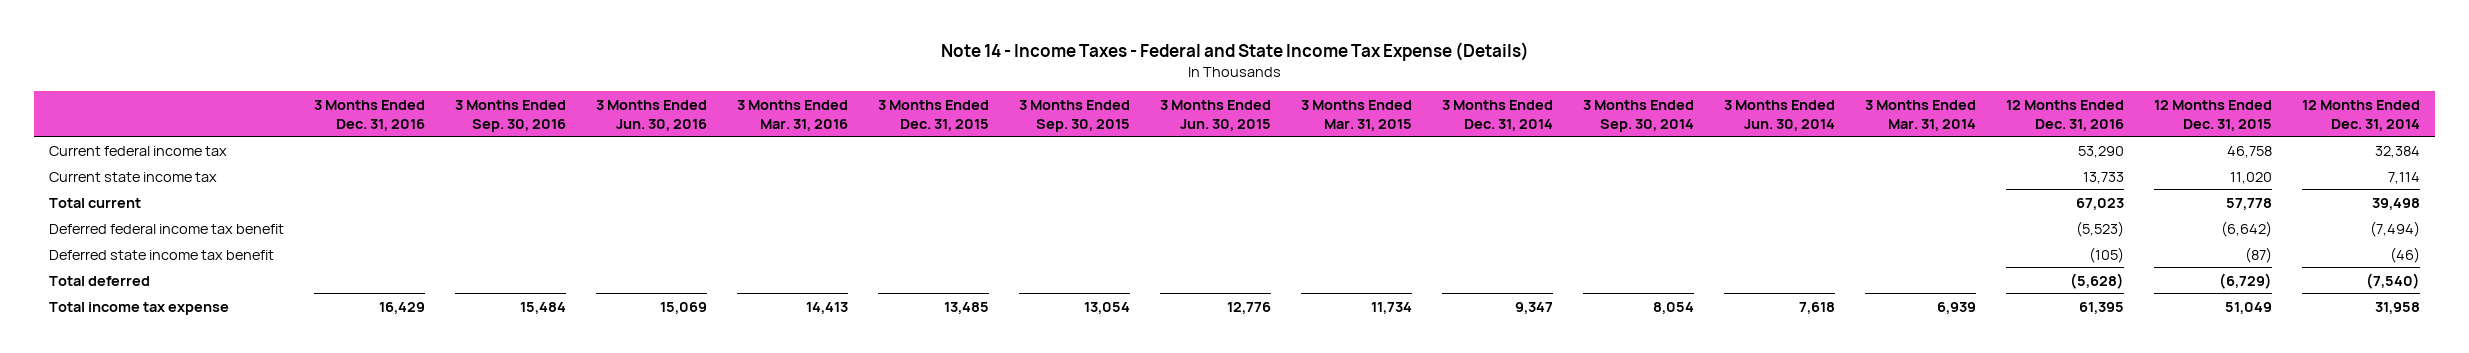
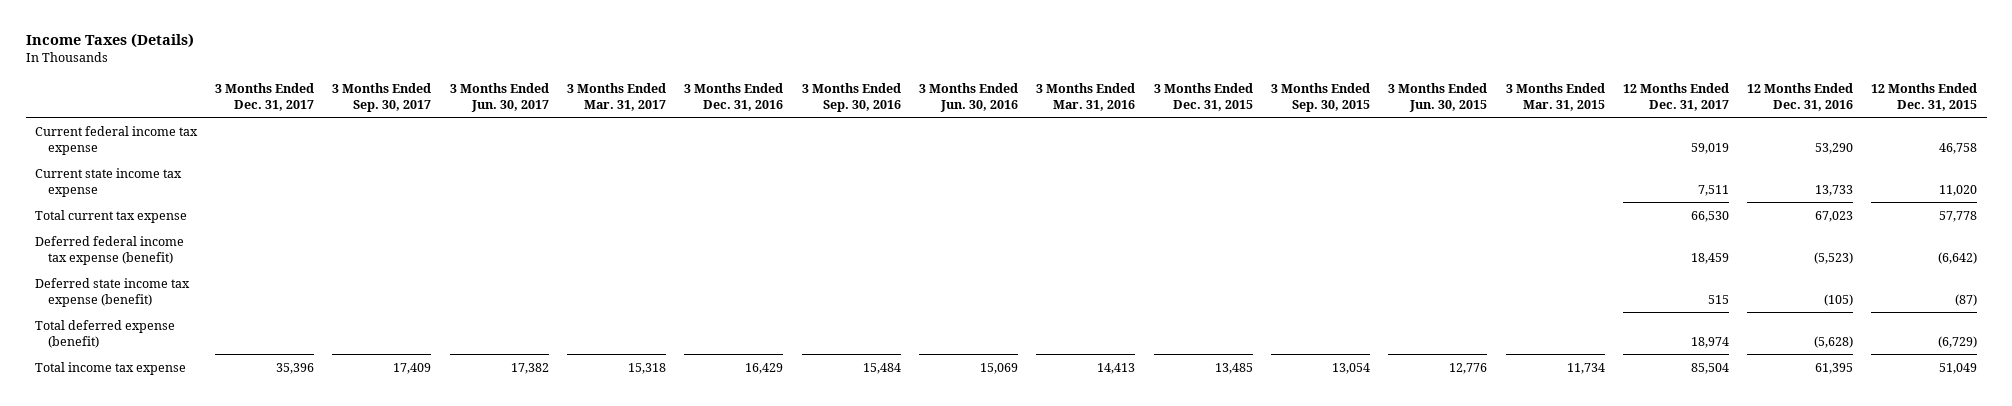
- Note 14 - Income Taxes - Federal and State Income Tax Expense (Details)
+ Income Taxes (Details)
- | 3 Months Ended Dec. 31, 2016 | 3 Months Ended Sep. 30, 2016 | 3 Months Ended Jun. 30, 2016 | 3 Months Ended Mar. 31, 2016 | 3 Months Ended Dec. 31, 2015 | 3 Months Ended Sep. 30, 2015 | 3 Months Ended Jun. 30, 2015 | 3 Months Ended Mar. 31, 2015 | 3 Months Ended Dec. 31, 2014 | 3 Months Ended Sep. 30, 2014 | 3 Months Ended Jun. 30, 2014 | 3 Months Ended Mar. 31, 2014 | 12 Months Ended Dec. 31, 2016 | 12 Months Ended Dec. 31, 2015 | 12 Months Ended Dec. 31, 2014
+ | 3 Months Ended Dec. 31, 2017 | 3 Months Ended Sep. 30, 2017 | 3 Months Ended Jun. 30, 2017 | 3 Months Ended Mar. 31, 2017 | 3 Months Ended Dec. 31, 2016 | 3 Months Ended Sep. 30, 2016 | 3 Months Ended Jun. 30, 2016 | 3 Months Ended Mar. 31, 2016 | 3 Months Ended Dec. 31, 2015 | 3 Months Ended Sep. 30, 2015 | 3 Months Ended Jun. 30, 2015 | 3 Months Ended Mar. 31, 2015 | 12 Months Ended Dec. 31, 2017 | 12 Months Ended Dec. 31, 2016 | 12 Months Ended Dec. 31, 2015
- Current federal income tax | | | | | | | | | | | | | 53,290 | 46,758 | 32,384
- Current state income tax | | | | | | | | | | | | | 13,733 | 11,020 | 7,114
- Total current | | | | | | | | | | | | | 67,023 | 57,778 | 39,498
- Deferred federal income tax benefit | | | | | | | | | | | | | (5,523) | (6,642) | (7,494)
- Deferred state income tax benefit | | | | | | | | | | | | | (105) | (87) | (46)
- Total deferred | | | | | | | | | | | | | (5,628) | (6,729) | (7,540)
+ Current federal income tax expense | | | | | | | | | | | | | 59,019 | 53,290 | 46,758
+ Current state income tax expense | | | | | | | | | | | | | 7,511 | 13,733 | 11,020
+ Total current tax expense | | | | | | | | | | | | | 66,530 | 67,023 | 57,778
+ Deferred federal income tax expense (benefit) | | | | | | | | | | | | | 18,459 | (5,523) | (6,642)
+ Deferred state income tax expense (benefit) | | | | | | | | | | | | | 515 | (105) | (87)
+ Total deferred expense (benefit) | | | | | | | | | | | | | 18,974 | (5,628) | (6,729)

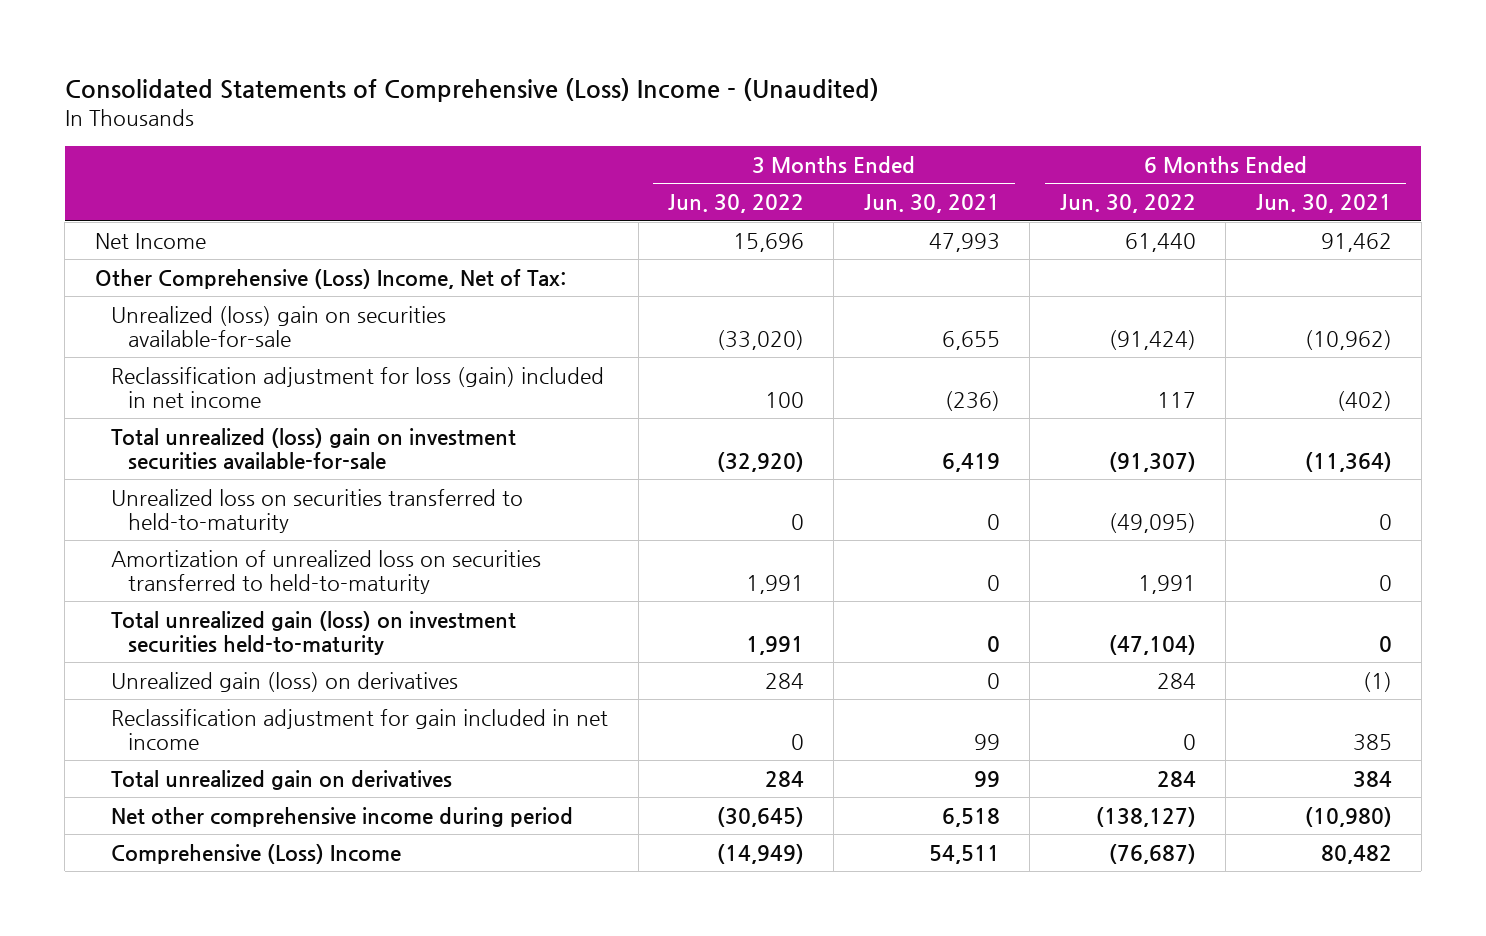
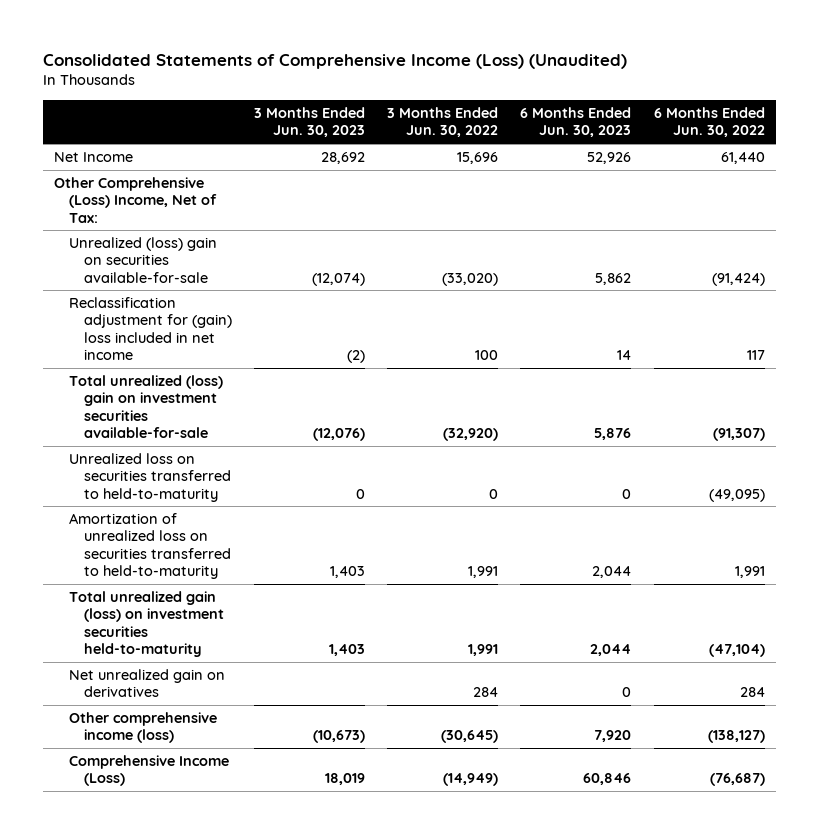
- Consolidated Statements of Comprehensive (Loss) Income - (Unaudited)
+ Consolidated Statements of Comprehensive Income (Loss) (Unaudited)
- | 3 Months Ended Jun. 30, 2022 | 3 Months Ended Jun. 30, 2021 | 6 Months Ended Jun. 30, 2022 | 6 Months Ended Jun. 30, 2021
+ | 3 Months Ended Jun. 30, 2023 | 3 Months Ended Jun. 30, 2022 | 6 Months Ended Jun. 30, 2023 | 6 Months Ended Jun. 30, 2022
- Reclassification adjustment for loss (gain) included in net income | 100 | (236) | 117 | (402)
+ Reclassification adjustment for (gain) loss included in net income | (2) | 100 | 14 | 117
- Unrealized gain (loss) on derivatives | 284 | 0 | 284 | (1)
- Reclassification adjustment for gain included in net income | 0 | 99 | 0 | 385
- Total unrealized gain on derivatives | 284 | 99 | 284 | 384
- Net other comprehensive income during period | (30,645) | 6,518 | (138,127) | (10,980)
- Comprehensive (Loss) Income | (14,949) | 54,511 | (76,687) | 80,482
+ Net unrealized gain on derivatives | | 284 | 0 | 284
+ Other comprehensive income (loss) | (10,673) | (30,645) | 7,920 | (138,127)
+ Comprehensive Income (Loss) | 18,019 | (14,949) | 60,846 | (76,687)

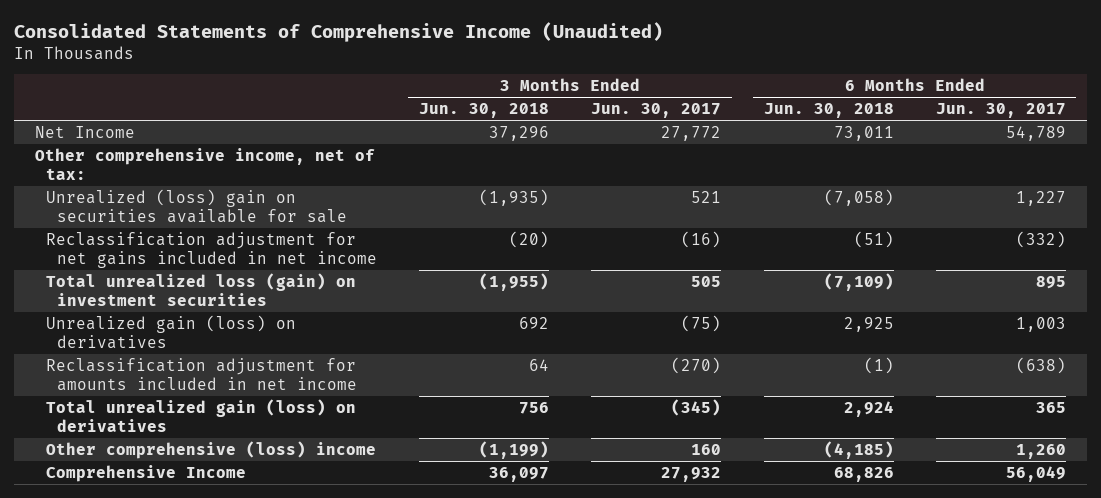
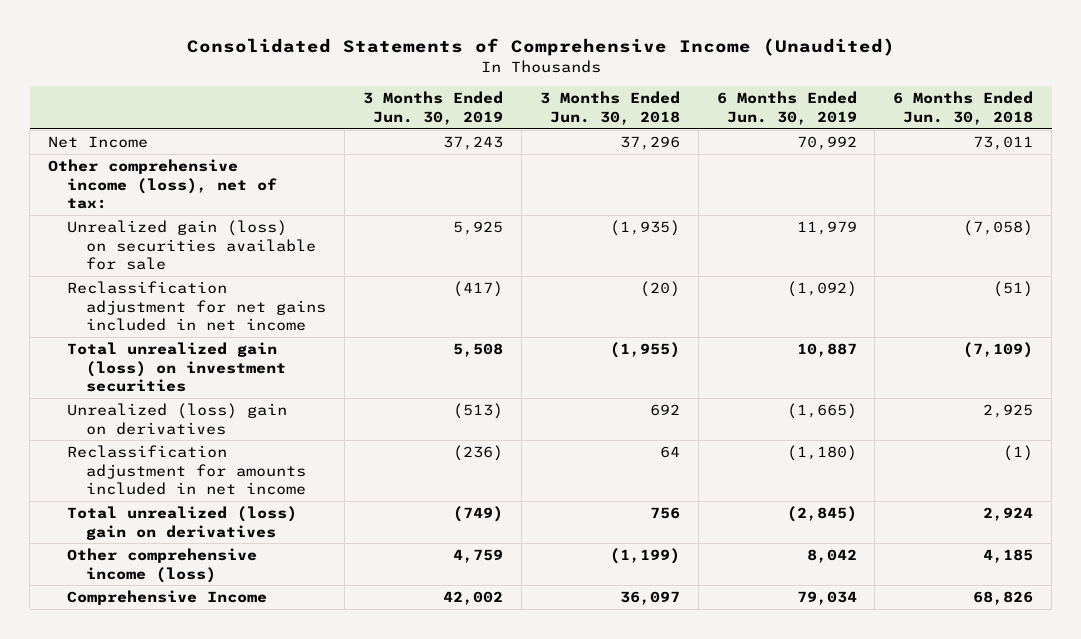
- | 3 Months Ended Jun. 30, 2018 | 3 Months Ended Jun. 30, 2017 | 6 Months Ended Jun. 30, 2018 | 6 Months Ended Jun. 30, 2017
+ | 3 Months Ended Jun. 30, 2019 | 3 Months Ended Jun. 30, 2018 | 6 Months Ended Jun. 30, 2019 | 6 Months Ended Jun. 30, 2018
- Other comprehensive income, net of tax:
- Unrealized (loss) gain on securities available for sale | (1,935) | 521 | (7,058) | 1,227
+ Other comprehensive income (loss), net of tax:
+ Unrealized gain (loss) on securities available for sale | 5,925 | (1,935) | 11,979 | (7,058)
- Total unrealized loss (gain) on investment securities | (1,955) | 505 | (7,109) | 895
- Unrealized gain (loss) on derivatives | 692 | (75) | 2,925 | 1,003
+ Total unrealized gain (loss) on investment securities | 5,508 | (1,955) | 10,887 | (7,109)
+ Unrealized (loss) gain on derivatives | (513) | 692 | (1,665) | 2,925
- Total unrealized gain (loss) on derivatives | 756 | (345) | 2,924 | 365
- Other comprehensive (loss) income | (1,199) | 160 | (4,185) | 1,260
+ Total unrealized (loss) gain on derivatives | (749) | 756 | (2,845) | 2,924
+ Other comprehensive income (loss) | 4,759 | (1,199) | 8,042 | 4,185

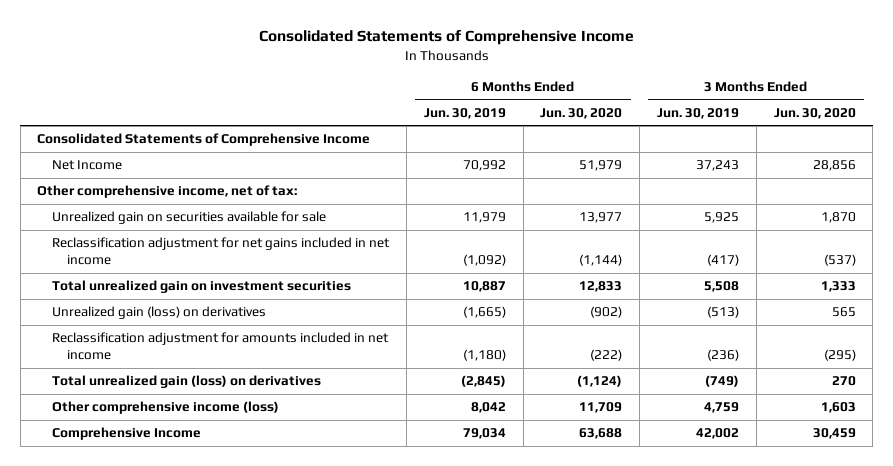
- Consolidated Statements of Comprehensive Income (Unaudited)
+ Consolidated Statements of Comprehensive Income
- | 3 Months Ended Jun. 30, 2019 | 3 Months Ended Jun. 30, 2018 | 6 Months Ended Jun. 30, 2019 | 6 Months Ended Jun. 30, 2018
+ | 6 Months Ended Jun. 30, 2019 | 6 Months Ended Jun. 30, 2020 | 3 Months Ended Jun. 30, 2019 | 3 Months Ended Jun. 30, 2020
+ Consolidated Statements of Comprehensive Income
- Other comprehensive income (loss), net of tax:
- Unrealized gain (loss) on securities available for sale | 5,925 | (1,935) | 11,979 | (7,058)
+ Other comprehensive income, net of tax:
+ Unrealized gain on securities available for sale | 11,979 | 13,977 | 5,925 | 1,870
- Total unrealized gain (loss) on investment securities | 5,508 | (1,955) | 10,887 | (7,109)
- Unrealized (loss) gain on derivatives | (513) | 692 | (1,665) | 2,925
+ Total unrealized gain on investment securities | 10,887 | 12,833 | 5,508 | 1,333
+ Unrealized gain (loss) on derivatives | (1,665) | (902) | (513) | 565
- Total unrealized (loss) gain on derivatives | (749) | 756 | (2,845) | 2,924
+ Total unrealized gain (loss) on derivatives | (2,845) | (1,124) | (749) | 270

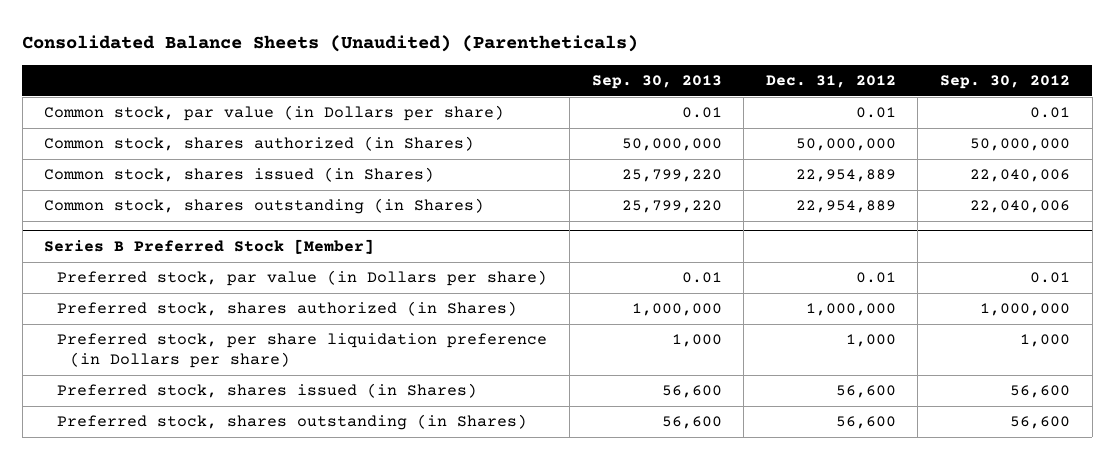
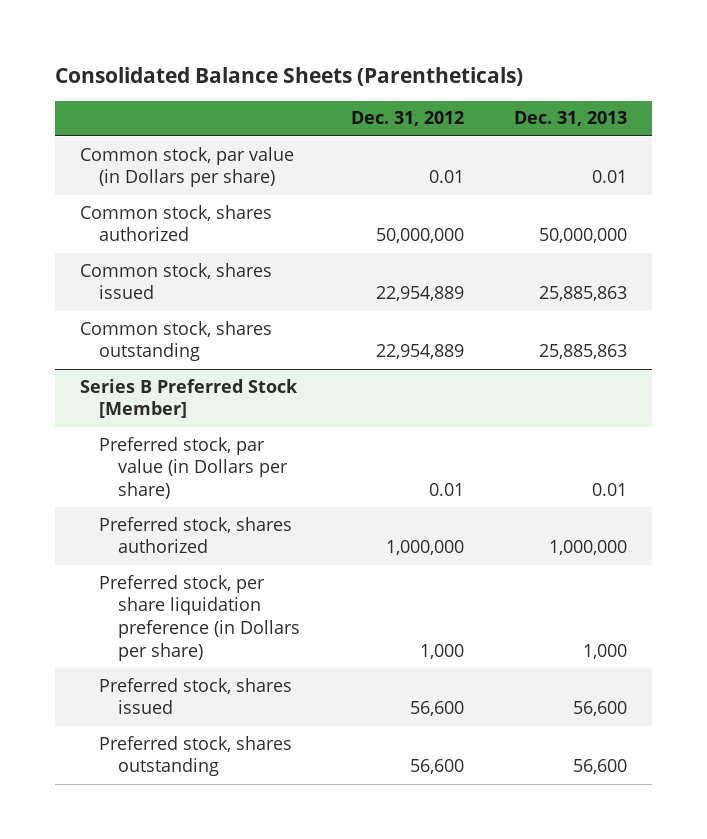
- Consolidated Balance Sheets (Unaudited) (Parentheticals)
+ Consolidated Balance Sheets (Parentheticals)
- | Sep. 30, 2013 | Dec. 31, 2012 | Sep. 30, 2012
+ | Dec. 31, 2012 | Dec. 31, 2013
- Common stock, shares authorized (in Shares) | 50,000,000 | 50,000,000 | 50,000,000
- Common stock, shares issued (in Shares) | 25,799,220 | 22,954,889 | 22,040,006
- Common stock, shares outstanding (in Shares) | 25,799,220 | 22,954,889 | 22,040,006
+ Common stock, shares authorized | 50,000,000 | 50,000,000
+ Common stock, shares issued | 22,954,889 | 25,885,863
+ Common stock, shares outstanding | 22,954,889 | 25,885,863
@ Series B Preferred Stock [Member]
- Preferred stock, shares authorized (in Shares) | 1,000,000 | 1,000,000 | 1,000,000
+ Preferred stock, shares authorized | 1,000,000 | 1,000,000
- Preferred stock, shares issued (in Shares) | 56,600 | 56,600 | 56,600
- Preferred stock, shares outstanding (in Shares) | 56,600 | 56,600 | 56,600
+ Preferred stock, shares issued | 56,600 | 56,600
+ Preferred stock, shares outstanding | 56,600 | 56,600

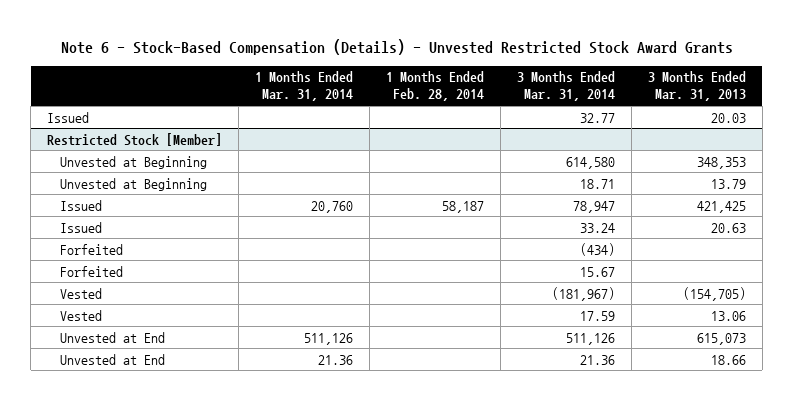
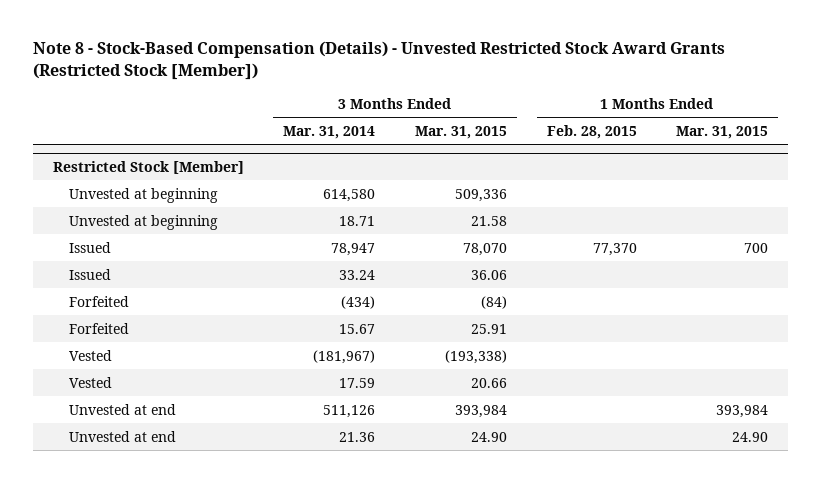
- Note 6 - Stock-Based Compensation (Details) - Unvested Restricted Stock Award Grants
+ Note 8 - Stock-Based Compensation (Details) - Unvested Restricted Stock Award Grants (Restricted Stock [Member])
- | 1 Months Ended Mar. 31, 2014 | 1 Months Ended Feb. 28, 2014 | 3 Months Ended Mar. 31, 2014 | 3 Months Ended Mar. 31, 2013
+ | 3 Months Ended Mar. 31, 2014 | 3 Months Ended Mar. 31, 2015 | 1 Months Ended Feb. 28, 2015 | 1 Months Ended Mar. 31, 2015
- Issued | | | 32.77 | 20.03
@ Restricted Stock [Member]
- Unvested at Beginning | | | 614,580 | 348,353
- Unvested at Beginning | | | 18.71 | 13.79
+ Unvested at beginning | 614,580 | 509,336 | |
+ Unvested at beginning | 18.71 | 21.58 | |
- Unvested at End | 511,126 | | 511,126 | 615,073
- Unvested at End | 21.36 | | 21.36 | 18.66
+ Unvested at end | 511,126 | 393,984 | | 393,984
+ Unvested at end | 21.36 | 24.90 | | 24.90

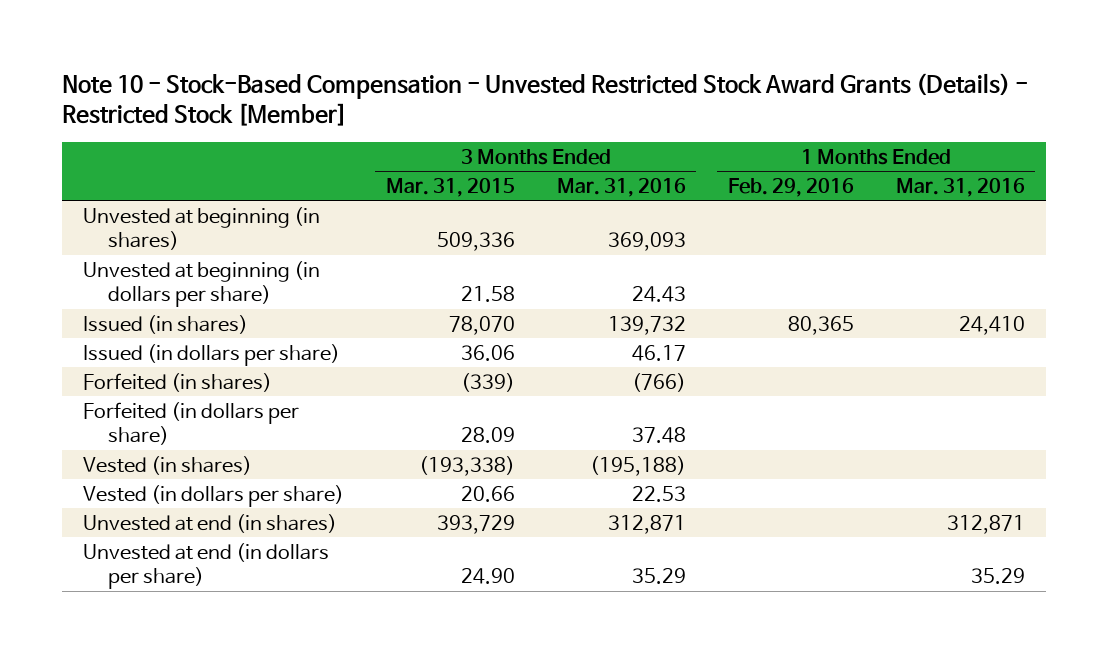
- Note 8 - Stock-Based Compensation (Details) - Unvested Restricted Stock Award Grants (Restricted Stock [Member])
+ Note 10 - Stock-Based Compensation - Unvested Restricted Stock Award Grants (Details) - Restricted Stock [Member]
- | 3 Months Ended Mar. 31, 2014 | 3 Months Ended Mar. 31, 2015 | 1 Months Ended Feb. 28, 2015 | 1 Months Ended Mar. 31, 2015
+ | 3 Months Ended Mar. 31, 2015 | 3 Months Ended Mar. 31, 2016 | 1 Months Ended Feb. 29, 2016 | 1 Months Ended Mar. 31, 2016
- Restricted Stock [Member]
- Unvested at beginning | 614,580 | 509,336 | |
- Unvested at beginning | 18.71 | 21.58 | |
- Issued | 78,947 | 78,070 | 77,370 | 700
- Issued | 33.24 | 36.06 | |
- Forfeited | (434) | (84) | |
- Forfeited | 15.67 | 25.91 | |
- Vested | (181,967) | (193,338) | |
- Vested | 17.59 | 20.66 | |
- Unvested at end | 511,126 | 393,984 | | 393,984
- Unvested at end | 21.36 | 24.90 | | 24.90
+ Unvested at beginning (in shares) | 509,336 | 369,093 | |
+ Unvested at beginning (in dollars per share) | 21.58 | 24.43 | |
+ Issued (in shares) | 78,070 | 139,732 | 80,365 | 24,410
+ Issued (in dollars per share) | 36.06 | 46.17 | |
+ Forfeited (in shares) | (339) | (766) | |
+ Forfeited (in dollars per share) | 28.09 | 37.48 | |
+ Vested (in shares) | (193,338) | (195,188) | |
+ Vested (in dollars per share) | 20.66 | 22.53 | |
+ Unvested at end (in shares) | 393,729 | 312,871 | | 312,871
+ Unvested at end (in dollars per share) | 24.90 | 35.29 | | 35.29

